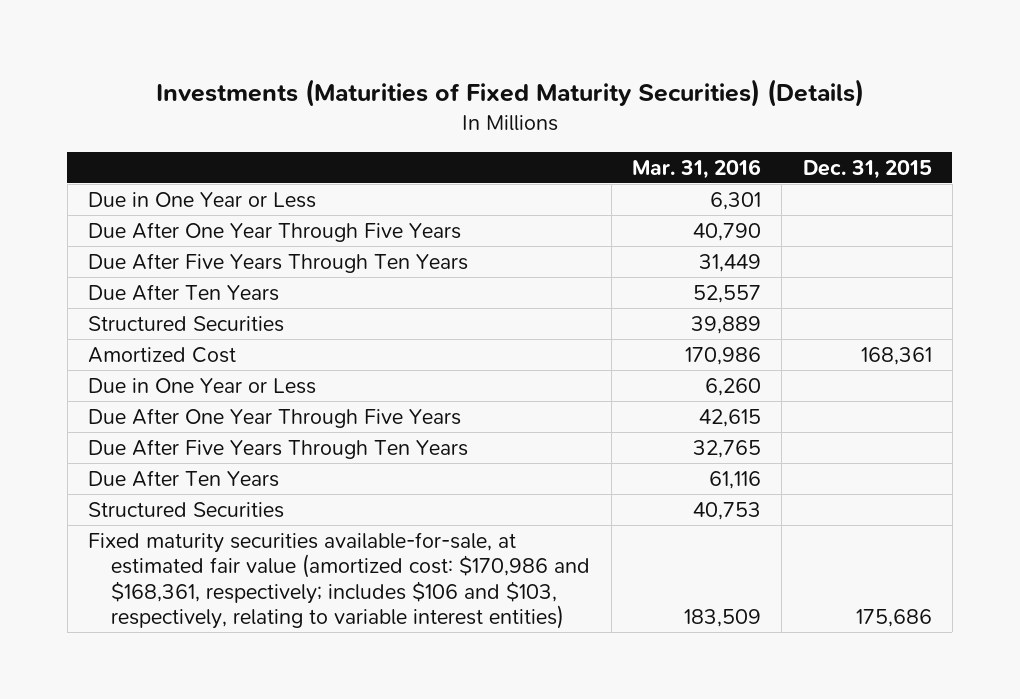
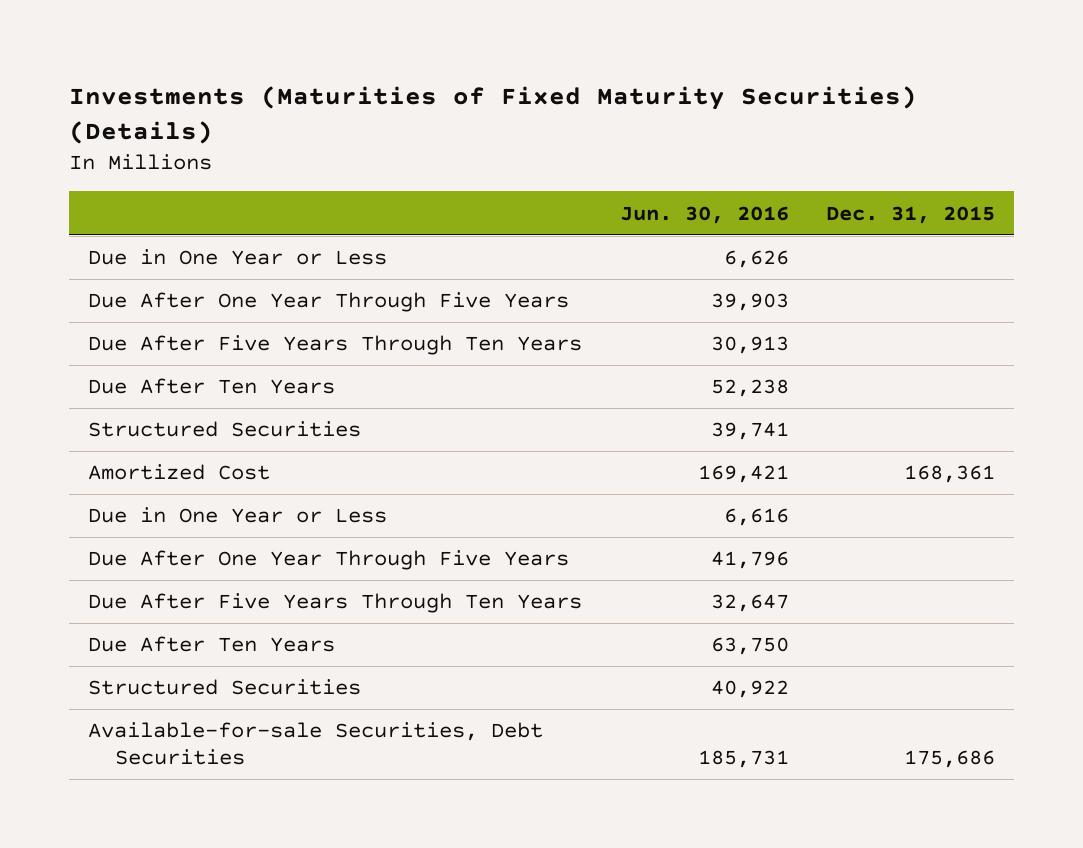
- | Mar. 31, 2016 | Dec. 31, 2015
+ | Jun. 30, 2016 | Dec. 31, 2015
- Fixed maturity securities available-for-sale, at estimated fair value (amortized cost: $170,986 and $168,361, respectively; includes $106 and $103, respectively, relating to variable interest entities) | 183,509 | 175,686
+ Available-for-sale Securities, Debt Securities | 185,731 | 175,686

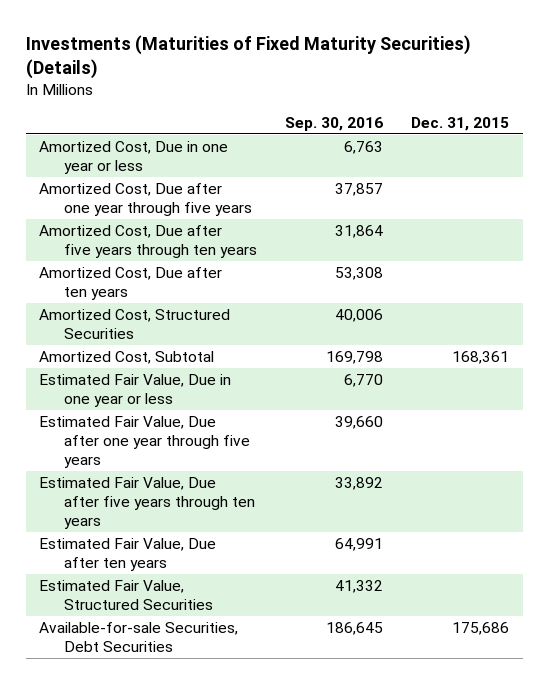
- | Jun. 30, 2016 | Dec. 31, 2015
+ | Sep. 30, 2016 | Dec. 31, 2015
- Due in One Year or Less | 6,626 |
- Due After One Year Through Five Years | 39,903 |
- Due After Five Years Through Ten Years | 30,913 |
- Due After Ten Years | 52,238 |
- Structured Securities | 39,741 |
- Amortized Cost | 169,421 | 168,361
- Due in One Year or Less | 6,616 |
- Due After One Year Through Five Years | 41,796 |
- Due After Five Years Through Ten Years | 32,647 |
- Due After Ten Years | 63,750 |
- Structured Securities | 40,922 |
+ Amortized Cost, Due in one year or less | 6,763 |
+ Amortized Cost, Due after one year through five years | 37,857 |
+ Amortized Cost, Due after five years through ten years | 31,864 |
+ Amortized Cost, Due after ten years | 53,308 |
+ Amortized Cost, Structured Securities | 40,006 |
+ Amortized Cost, Subtotal | 169,798 | 168,361
+ Estimated Fair Value, Due in one year or less | 6,770 |
+ Estimated Fair Value, Due after one year through five years | 39,660 |
+ Estimated Fair Value, Due after five years through ten years | 33,892 |
+ Estimated Fair Value, Due after ten years | 64,991 |
+ Estimated Fair Value, Structured Securities | 41,332 |

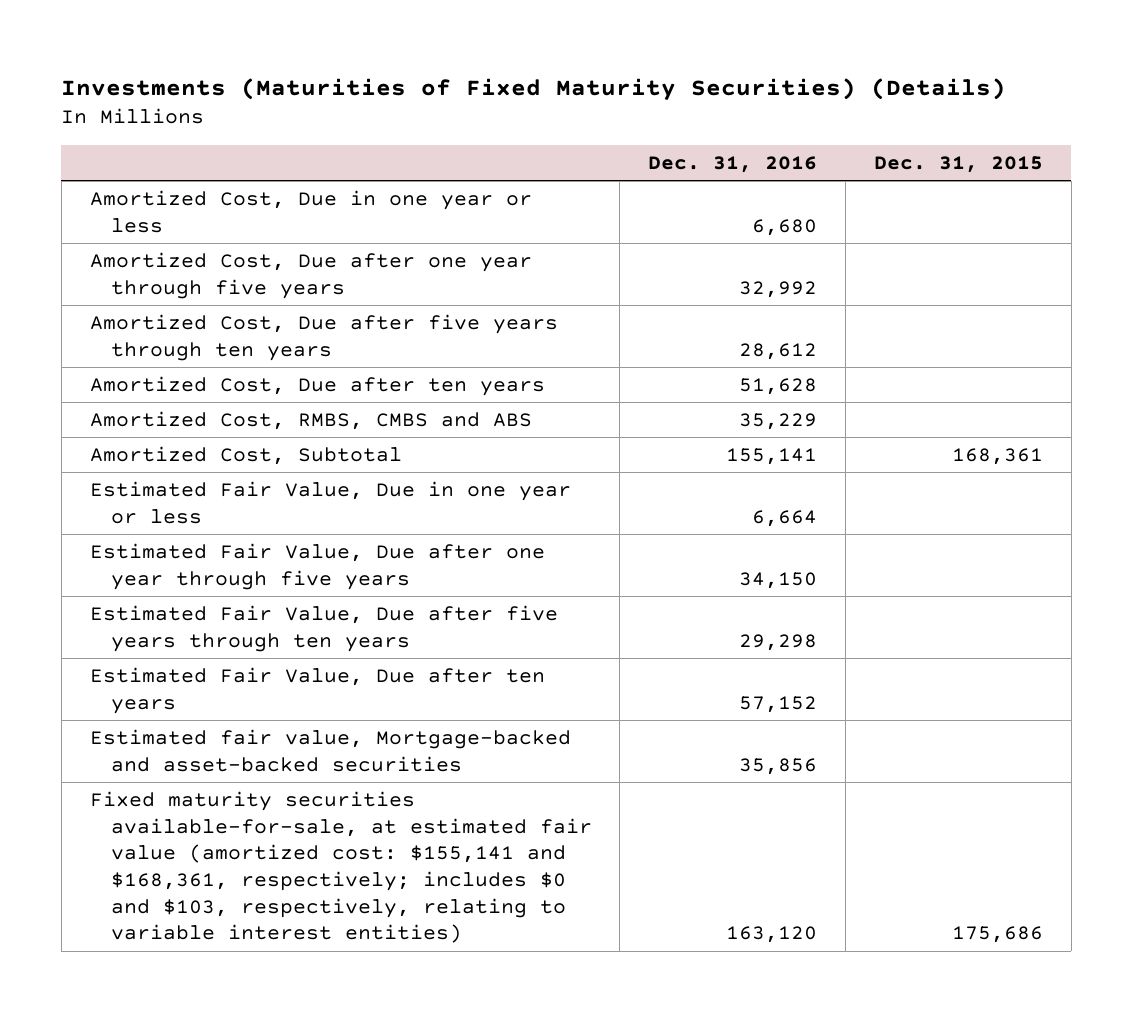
- | Sep. 30, 2016 | Dec. 31, 2015
+ | Dec. 31, 2016 | Dec. 31, 2015
- Amortized Cost, Structured Securities | 40,006 |
+ Amortized Cost, RMBS, CMBS and ABS | 35,229 |
- Estimated Fair Value, Structured Securities | 41,332 |
- Available-for-sale Securities, Debt Securities | 186,645 | 175,686
+ Estimated fair value, Mortgage-backed and asset-backed securities | 35,856 |
+ Fixed maturity securities available-for-sale, at estimated fair value (amortized cost: $155,141 and $168,361, respectively; includes $0 and $103, respectively, relating to variable interest entities) | 163,120 | 175,686

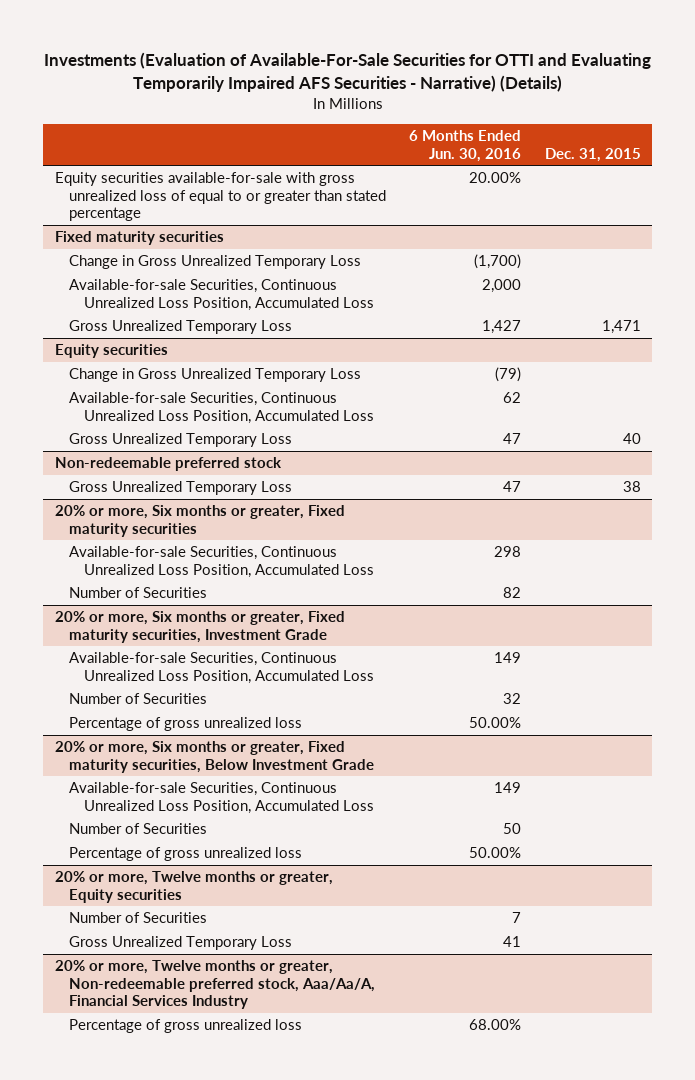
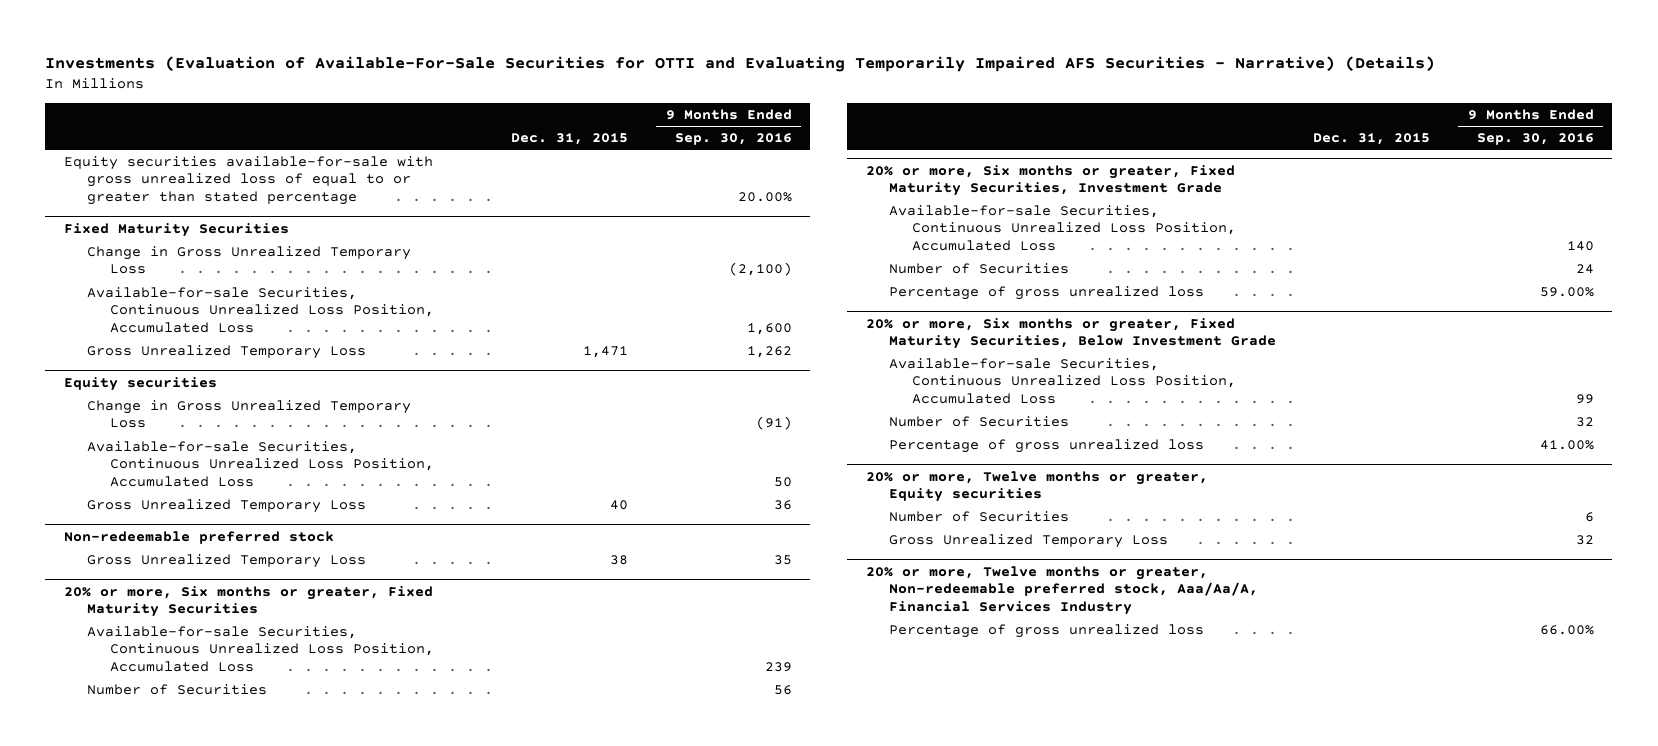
- | 6 Months Ended Jun. 30, 2016 | Dec. 31, 2015
+ | Dec. 31, 2015 | 9 Months Ended Sep. 30, 2016
- Fixed maturity securities
+ Fixed Maturity Securities
- 20% or more, Six months or greater, Fixed maturity securities
+ 20% or more, Six months or greater, Fixed Maturity Securities
- 20% or more, Six months or greater, Fixed maturity securities, Investment Grade
+ 20% or more, Six months or greater, Fixed Maturity Securities, Investment Grade
- 20% or more, Six months or greater, Fixed maturity securities, Below Investment Grade
+ 20% or more, Six months or greater, Fixed Maturity Securities, Below Investment Grade

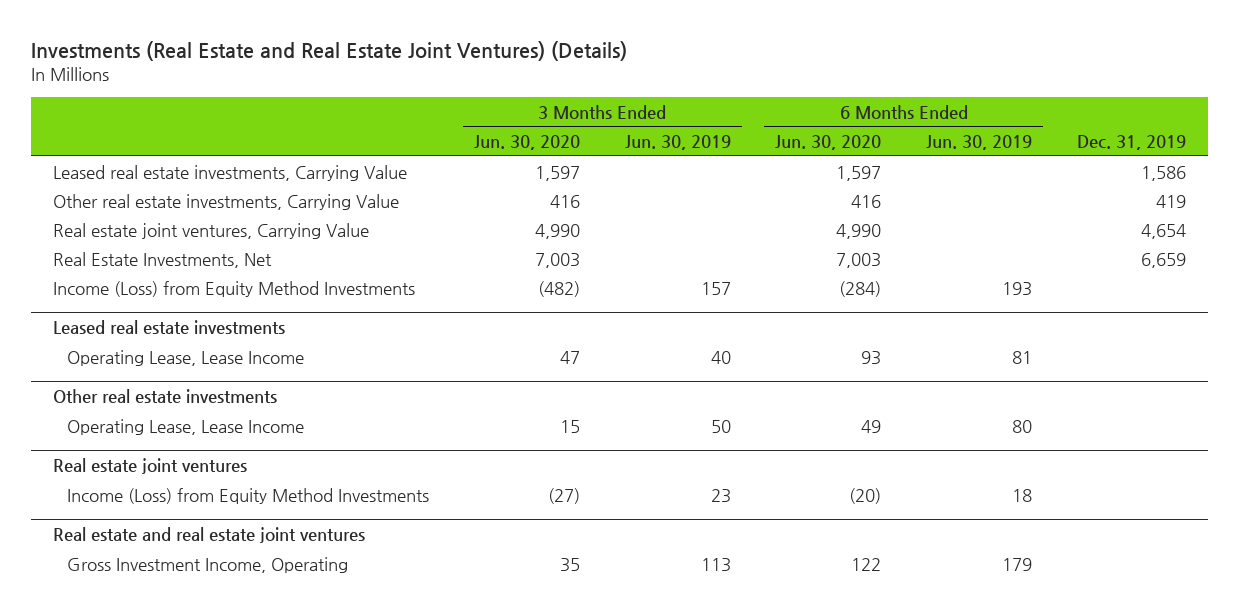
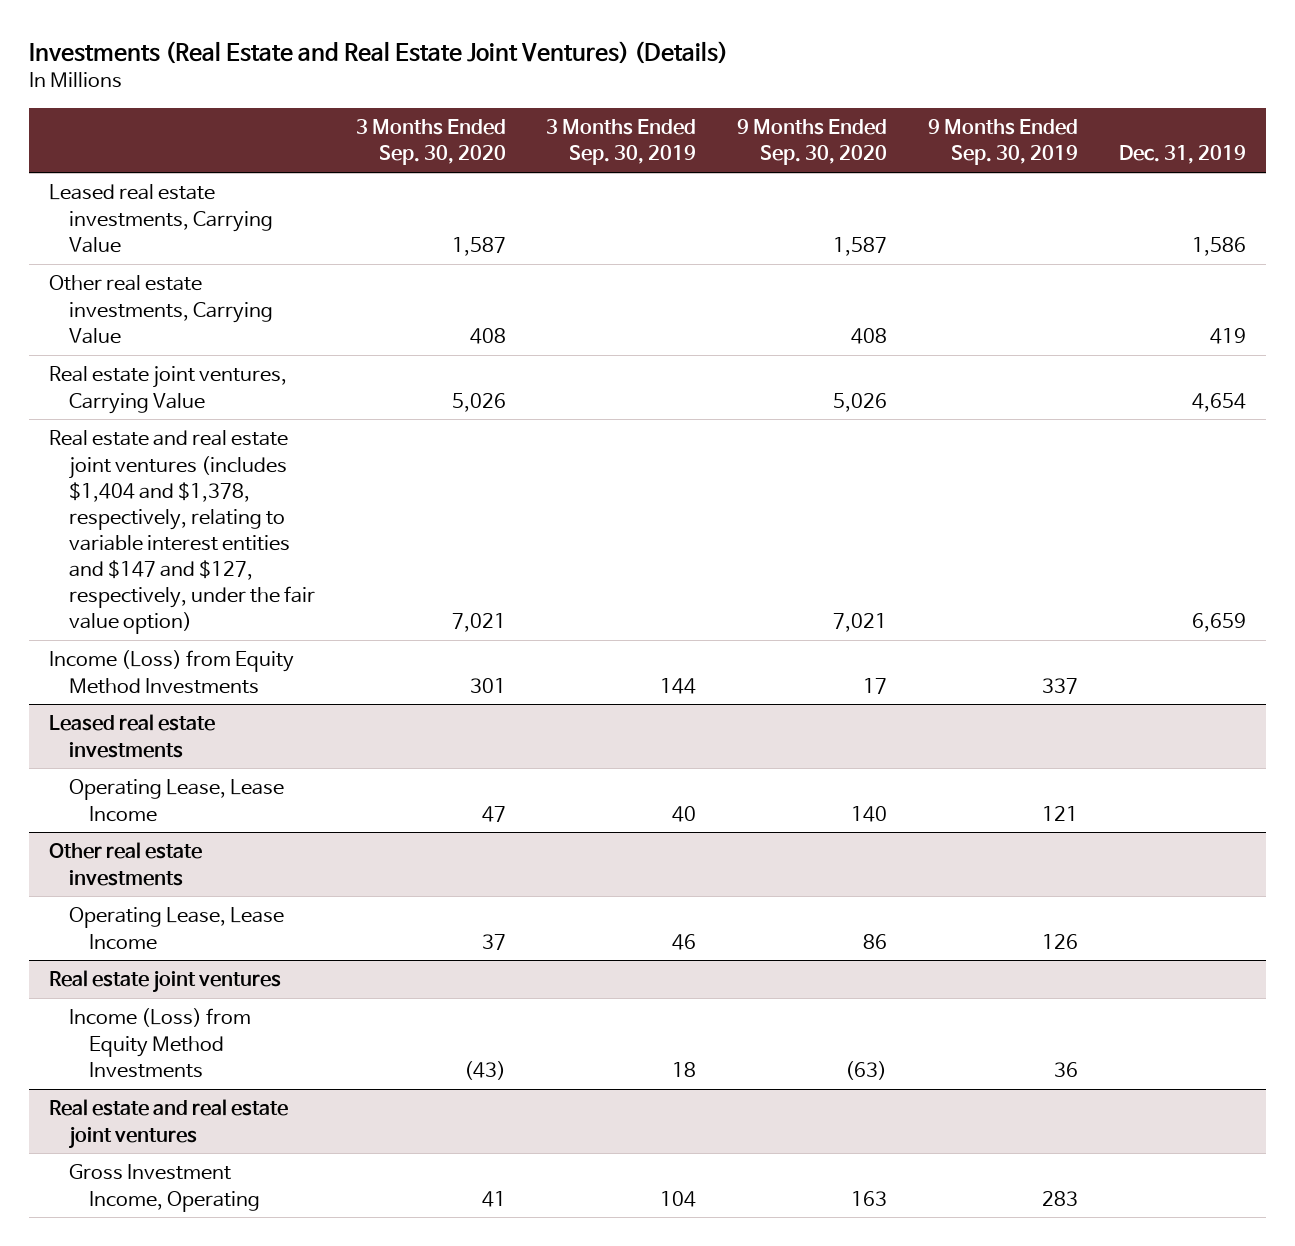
- | 3 Months Ended Jun. 30, 2020 | 3 Months Ended Jun. 30, 2019 | 6 Months Ended Jun. 30, 2020 | 6 Months Ended Jun. 30, 2019 | Dec. 31, 2019
+ | 3 Months Ended Sep. 30, 2020 | 3 Months Ended Sep. 30, 2019 | 9 Months Ended Sep. 30, 2020 | 9 Months Ended Sep. 30, 2019 | Dec. 31, 2019
- Real Estate Investments, Net | 7,003 | | 7,003 | | 6,659
+ Real estate and real estate joint ventures (includes $1,404 and $1,378, respectively, relating to variable interest entities and $147 and $127, respectively, under the fair value option) | 7,021 | | 7,021 | | 6,659

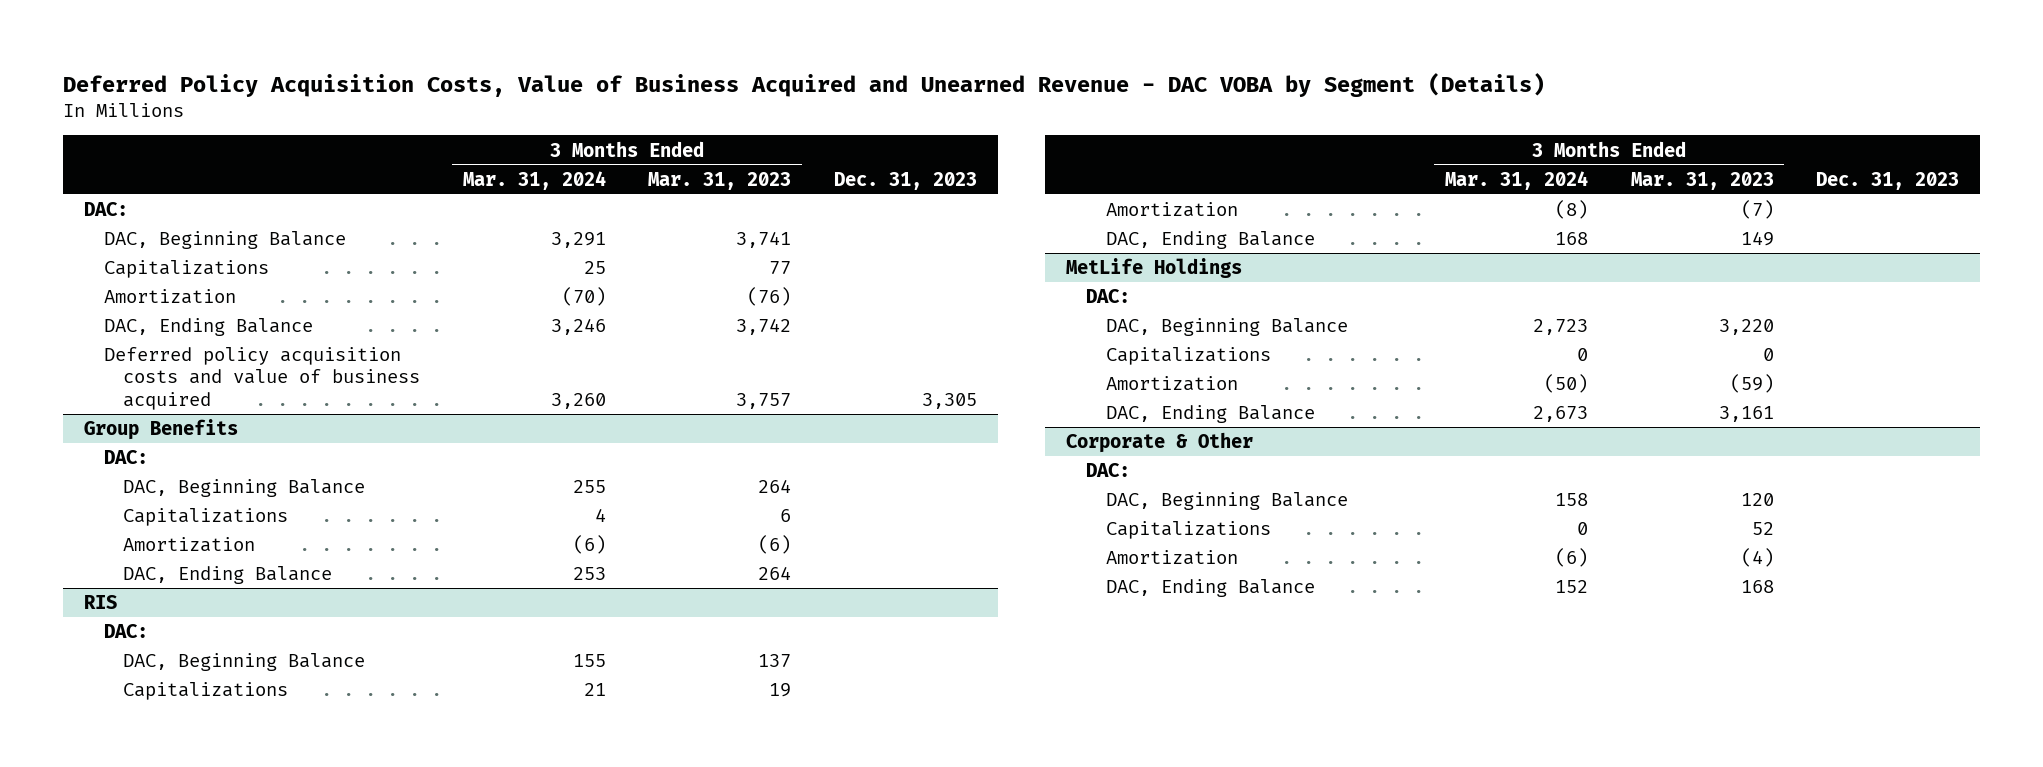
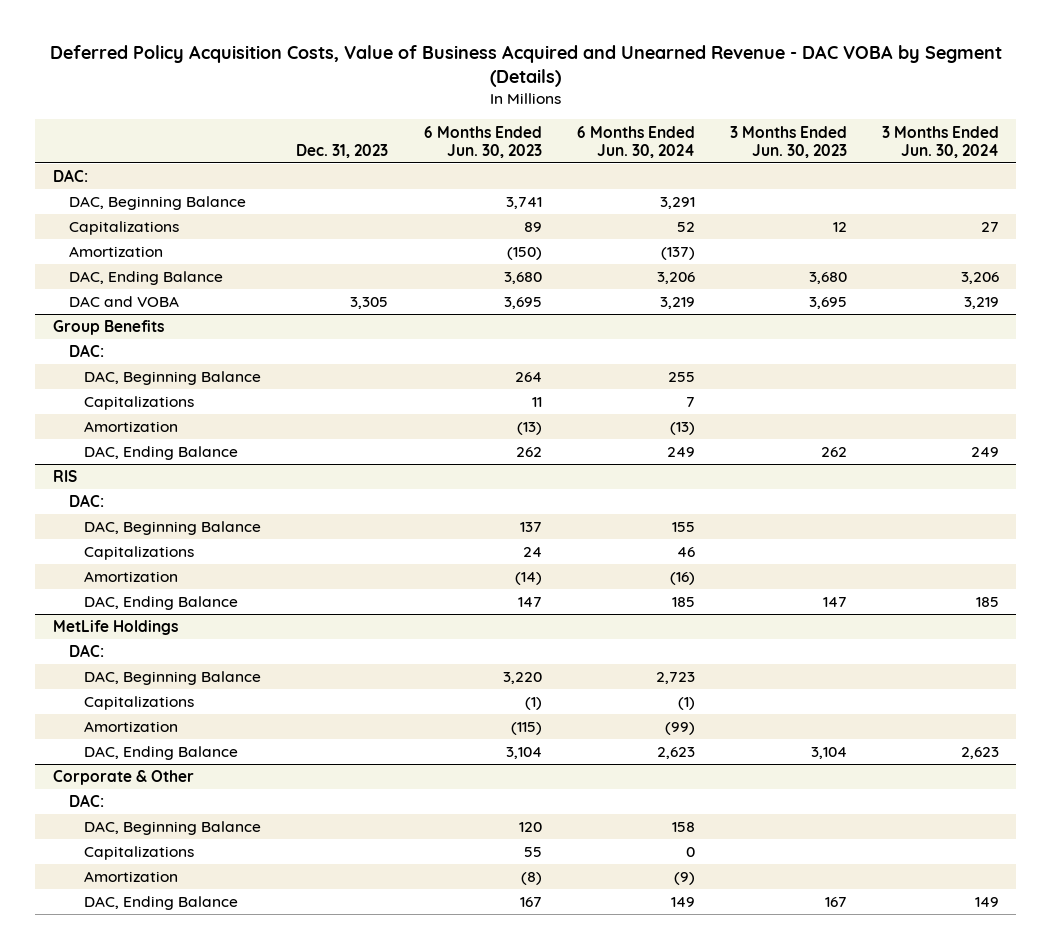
- | 3 Months Ended Mar. 31, 2024 | 3 Months Ended Mar. 31, 2023 | Dec. 31, 2023
+ | Dec. 31, 2023 | 6 Months Ended Jun. 30, 2023 | 6 Months Ended Jun. 30, 2024 | 3 Months Ended Jun. 30, 2023 | 3 Months Ended Jun. 30, 2024
- Deferred policy acquisition costs and value of business acquired | 3,260 | 3,757 | 3,305
+ DAC and VOBA | 3,305 | 3,695 | 3,219 | 3,695 | 3,219

